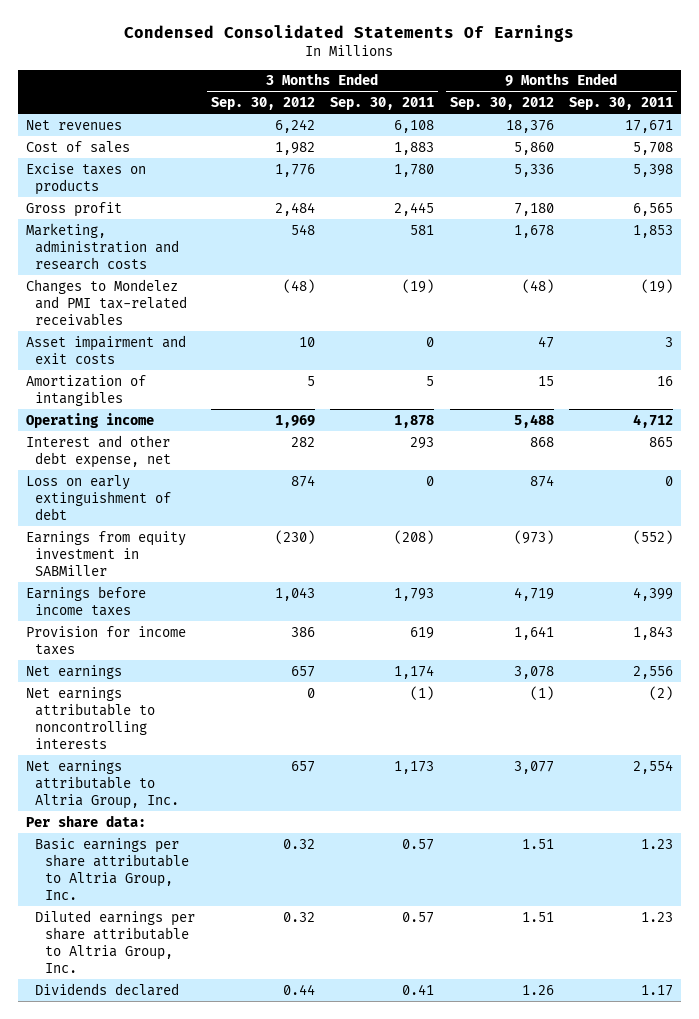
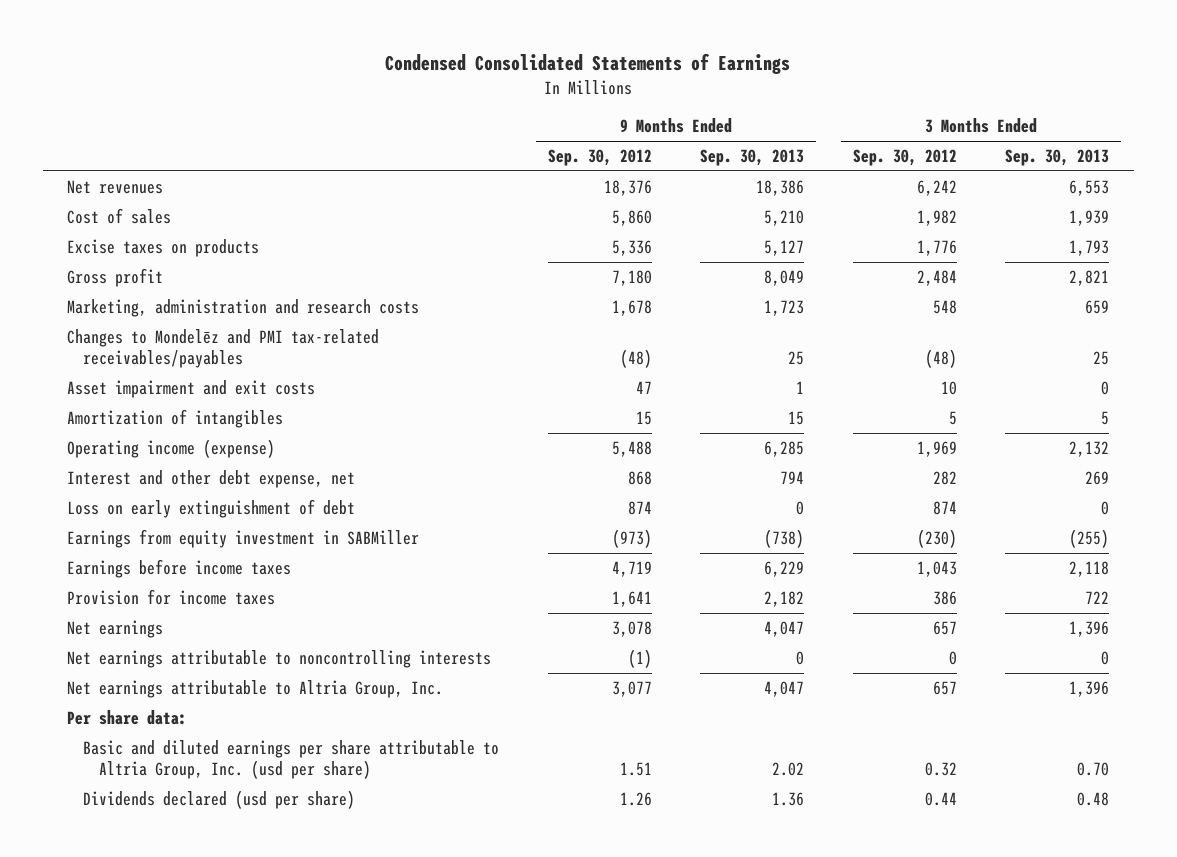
- Condensed Consolidated Statements Of Earnings
+ Condensed Consolidated Statements of Earnings
- | 3 Months Ended Sep. 30, 2012 | 3 Months Ended Sep. 30, 2011 | 9 Months Ended Sep. 30, 2012 | 9 Months Ended Sep. 30, 2011
+ | 9 Months Ended Sep. 30, 2012 | 9 Months Ended Sep. 30, 2013 | 3 Months Ended Sep. 30, 2012 | 3 Months Ended Sep. 30, 2013
- Changes to Mondelez and PMI tax-related receivables | (48) | (19) | (48) | (19)
+ Changes to Mondelēz and PMI tax-related receivables/payables | (48) | 25 | (48) | 25
- Operating income | 1,969 | 1,878 | 5,488 | 4,712
+ Operating income (expense) | 5,488 | 6,285 | 1,969 | 2,132
- Basic earnings per share attributable to Altria Group, Inc. | 0.32 | 0.57 | 1.51 | 1.23
- Diluted earnings per share attributable to Altria Group, Inc. | 0.32 | 0.57 | 1.51 | 1.23
- Dividends declared | 0.44 | 0.41 | 1.26 | 1.17
+ Basic and diluted earnings per share attributable to Altria Group, Inc. (usd per share) | 1.51 | 2.02 | 0.32 | 0.70
+ Dividends declared (usd per share) | 1.26 | 1.36 | 0.44 | 0.48

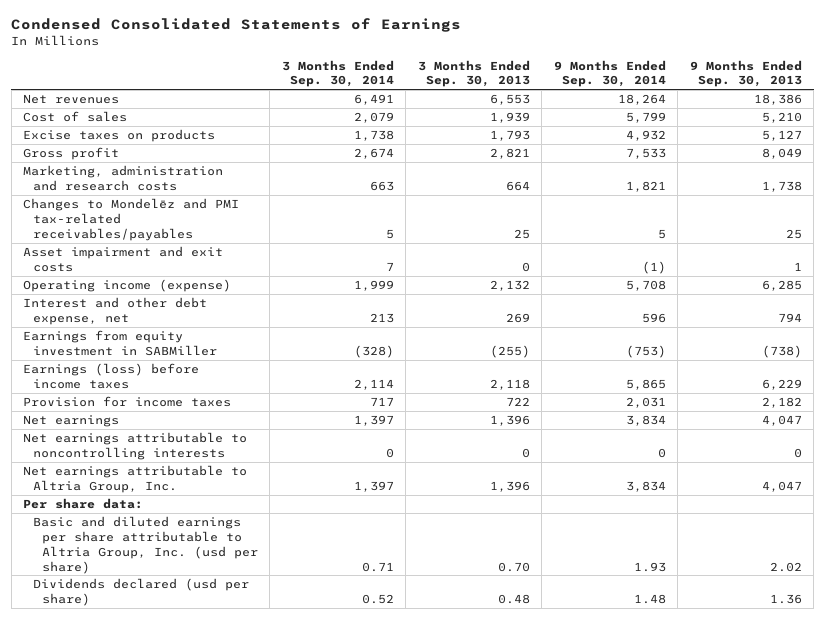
- | 9 Months Ended Sep. 30, 2012 | 9 Months Ended Sep. 30, 2013 | 3 Months Ended Sep. 30, 2012 | 3 Months Ended Sep. 30, 2013
+ | 3 Months Ended Sep. 30, 2014 | 3 Months Ended Sep. 30, 2013 | 9 Months Ended Sep. 30, 2014 | 9 Months Ended Sep. 30, 2013
- Marketing, administration and research costs | 1,678 | 1,723 | 548 | 659
+ Marketing, administration and research costs | 663 | 664 | 1,821 | 1,738
- Amortization of intangibles | 15 | 15 | 5 | 5
- Loss on early extinguishment of debt | 874 | 0 | 874 | 0
- Earnings before income taxes | 4,719 | 6,229 | 1,043 | 2,118
+ Earnings (loss) before income taxes | 2,114 | 2,118 | 5,865 | 6,229

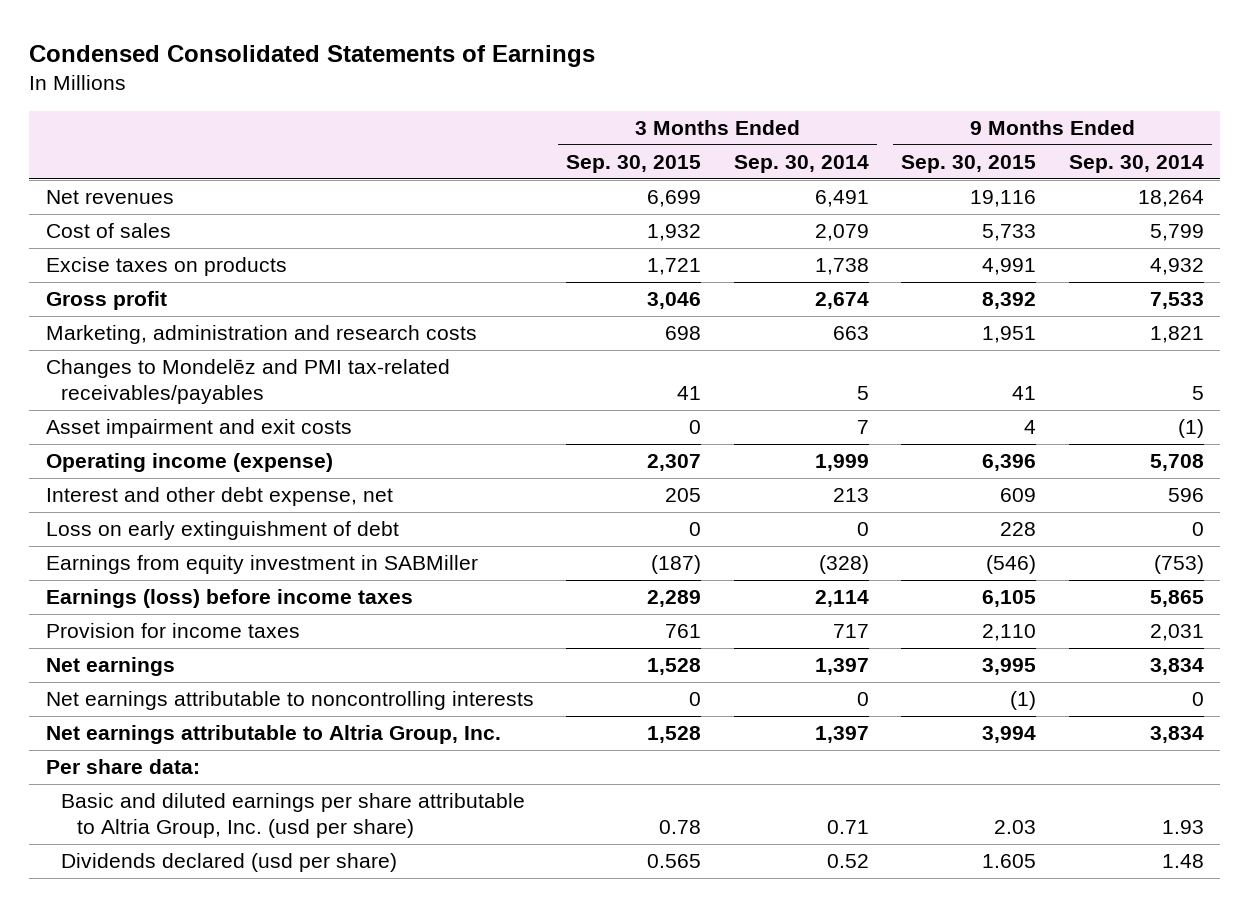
- | 3 Months Ended Sep. 30, 2014 | 3 Months Ended Sep. 30, 2013 | 9 Months Ended Sep. 30, 2014 | 9 Months Ended Sep. 30, 2013
+ | 3 Months Ended Sep. 30, 2015 | 3 Months Ended Sep. 30, 2014 | 9 Months Ended Sep. 30, 2015 | 9 Months Ended Sep. 30, 2014
+ Loss on early extinguishment of debt | 0 | 0 | 228 | 0

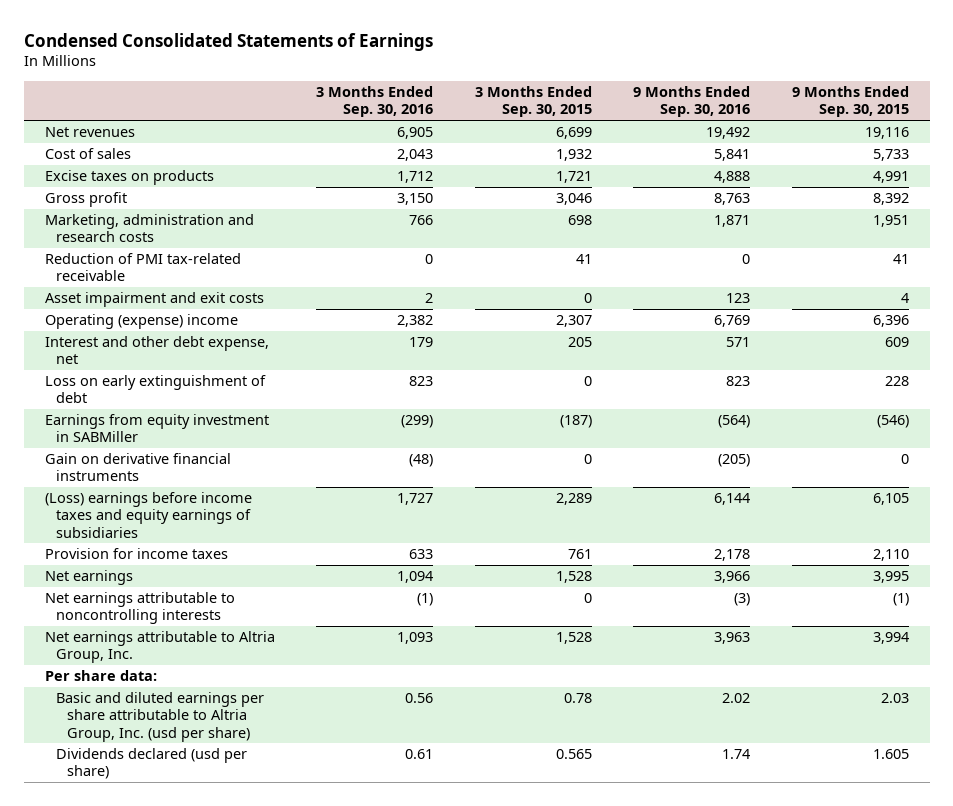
- | 3 Months Ended Sep. 30, 2015 | 3 Months Ended Sep. 30, 2014 | 9 Months Ended Sep. 30, 2015 | 9 Months Ended Sep. 30, 2014
+ | 3 Months Ended Sep. 30, 2016 | 3 Months Ended Sep. 30, 2015 | 9 Months Ended Sep. 30, 2016 | 9 Months Ended Sep. 30, 2015
- Changes to Mondelēz and PMI tax-related receivables/payables | 41 | 5 | 41 | 5
+ Reduction of PMI tax-related receivable | 0 | 41 | 0 | 41
- Operating income (expense) | 2,307 | 1,999 | 6,396 | 5,708
+ Operating (expense) income | 2,382 | 2,307 | 6,769 | 6,396
- Earnings (loss) before income taxes | 2,289 | 2,114 | 6,105 | 5,865
+ Gain on derivative financial instruments | (48) | 0 | (205) | 0
+ (Loss) earnings before income taxes and equity earnings of subsidiaries | 1,727 | 2,289 | 6,144 | 6,105

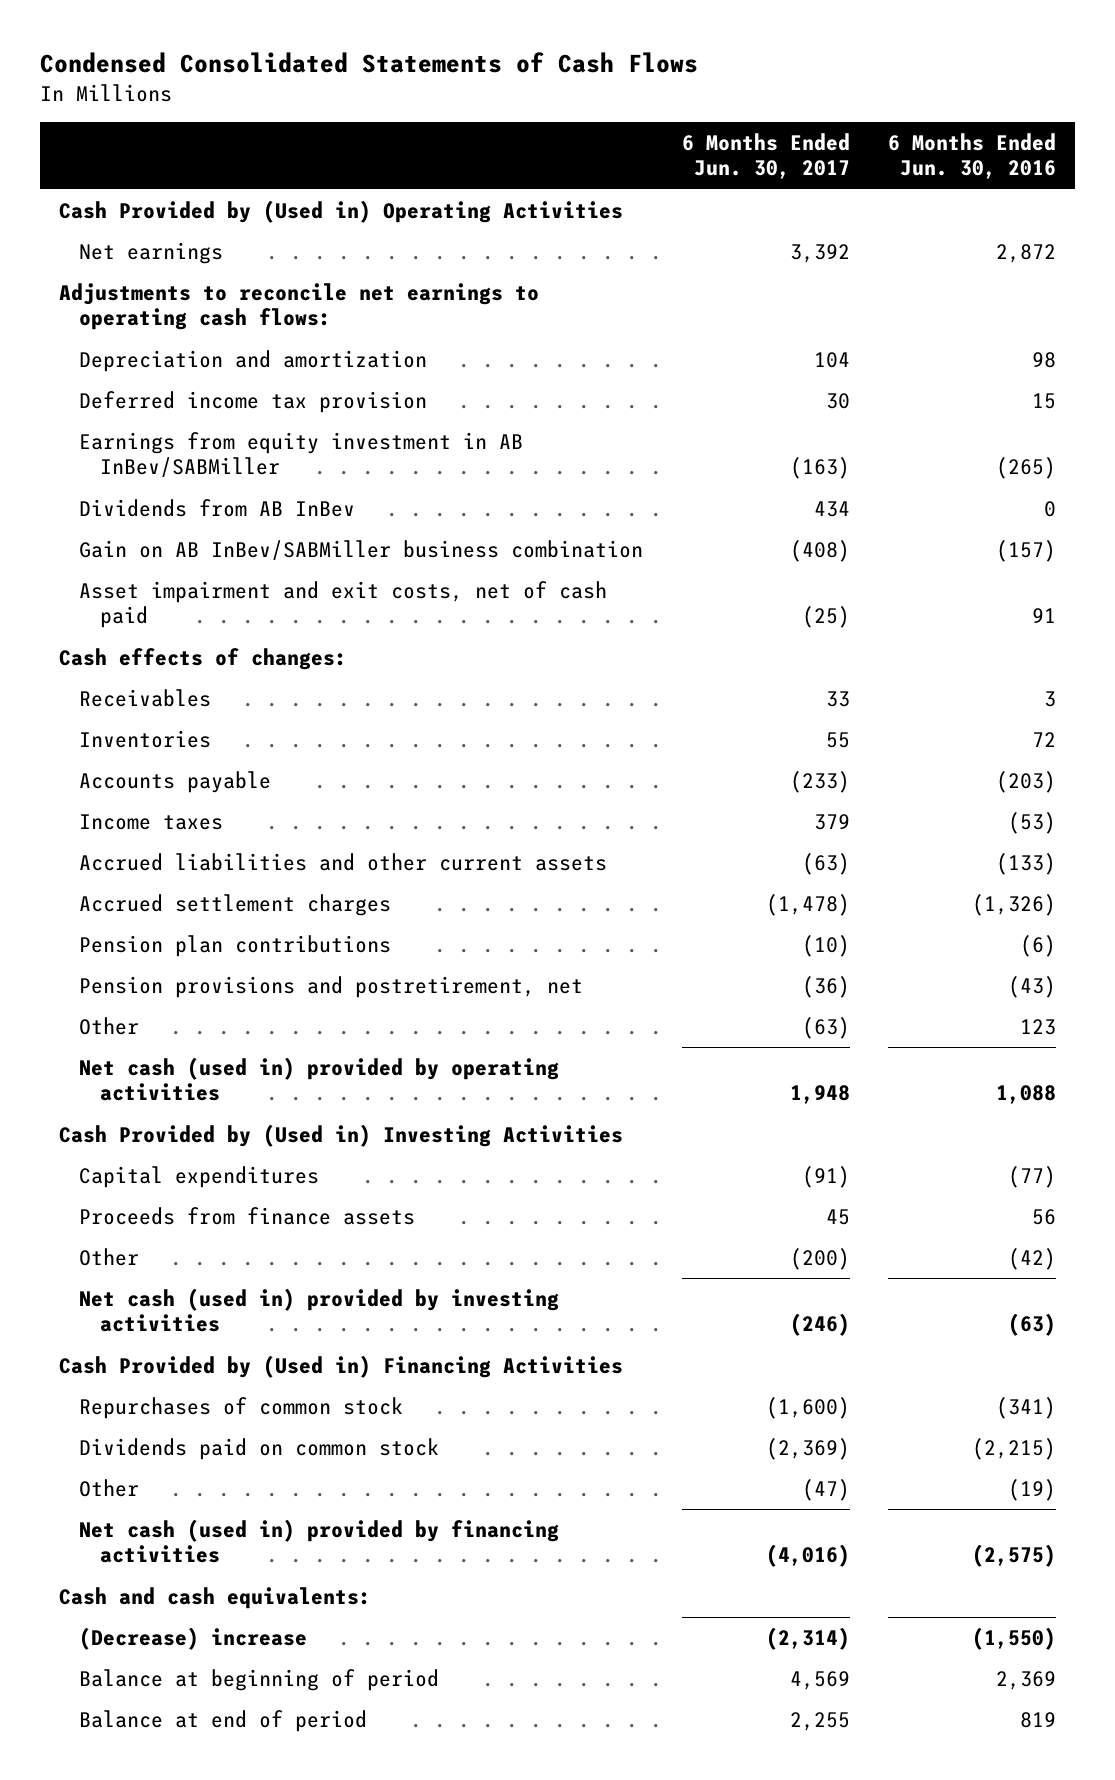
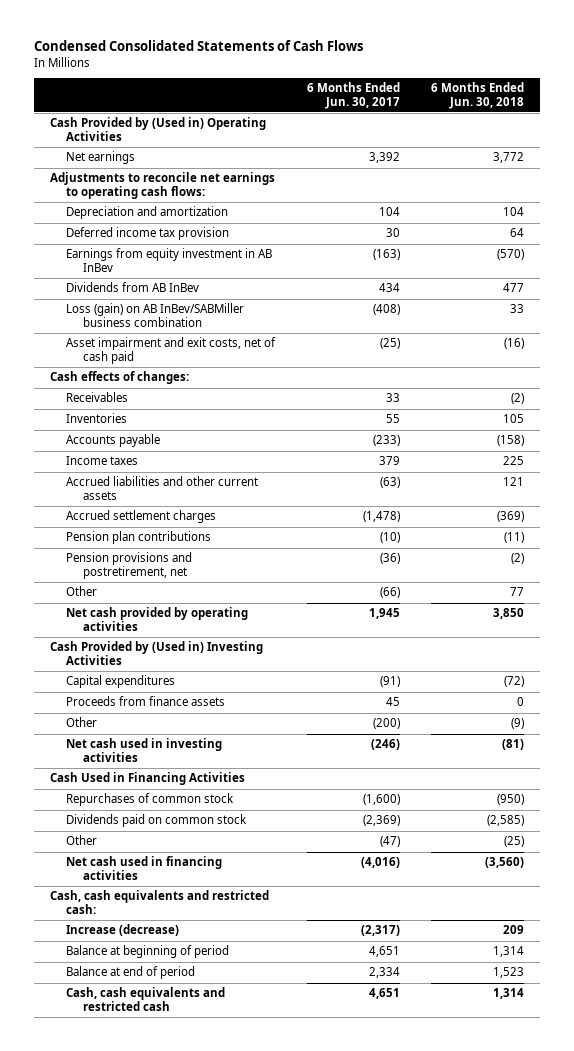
- | 6 Months Ended Jun. 30, 2017 | 6 Months Ended Jun. 30, 2016
+ | 6 Months Ended Jun. 30, 2017 | 6 Months Ended Jun. 30, 2018
- Earnings from equity investment in AB InBev/SABMiller | (163) | (265)
+ Earnings from equity investment in AB InBev | (163) | (570)
- Gain on AB InBev/SABMiller business combination | (408) | (157)
+ Loss (gain) on AB InBev/SABMiller business combination | (408) | 33
- Other | (63) | 123
- Net cash (used in) provided by operating activities | 1,948 | 1,088
+ Other | (66) | 77
+ Net cash provided by operating activities | 1,945 | 3,850
- Net cash (used in) provided by investing activities | (246) | (63)
- Cash Provided by (Used in) Financing Activities
+ Net cash used in investing activities | (246) | (81)
+ Cash Used in Financing Activities
- Net cash (used in) provided by financing activities | (4,016) | (2,575)
- Cash and cash equivalents:
- (Decrease) increase | (2,314) | (1,550)
- Balance at beginning of period | 4,569 | 2,369
- Balance at end of period | 2,255 | 819
+ Net cash used in financing activities | (4,016) | (3,560)
+ Cash, cash equivalents and restricted cash:
+ Increase (decrease) | (2,317) | 209
+ Balance at beginning of period | 4,651 | 1,314
+ Balance at end of period | 2,334 | 1,523
+ Cash, cash equivalents and restricted cash | 4,651 | 1,314

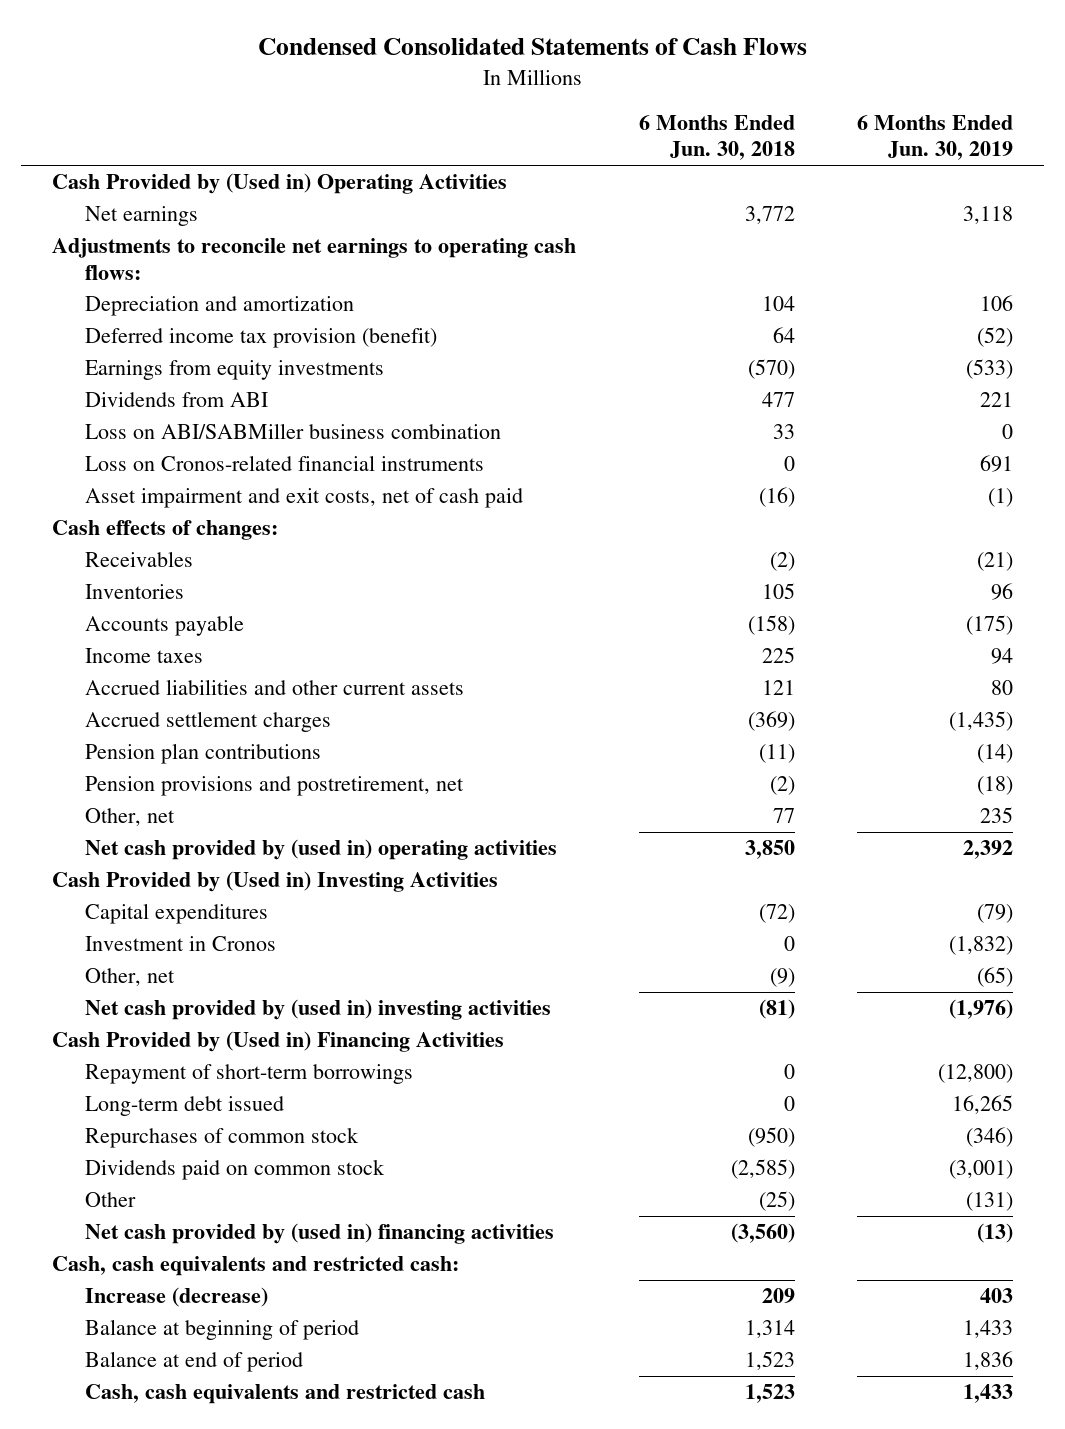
- | 6 Months Ended Jun. 30, 2017 | 6 Months Ended Jun. 30, 2018
+ | 6 Months Ended Jun. 30, 2018 | 6 Months Ended Jun. 30, 2019
- Deferred income tax provision | 30 | 64
- Earnings from equity investment in AB InBev | (163) | (570)
- Dividends from AB InBev | 434 | 477
- Loss (gain) on AB InBev/SABMiller business combination | (408) | 33
+ Deferred income tax provision (benefit) | 64 | (52)
+ Earnings from equity investments | (570) | (533)
+ Dividends from ABI | 477 | 221
+ Loss on ABI/SABMiller business combination | 33 | 0
+ Loss on Cronos-related financial instruments | 0 | 691
- Other | (66) | 77
- Net cash provided by operating activities | 1,945 | 3,850
+ Other, net | 77 | 235
+ Net cash provided by (used in) operating activities | 3,850 | 2,392
- Proceeds from finance assets | 45 | 0
- Other | (200) | (9)
- Net cash used in investing activities | (246) | (81)
- Cash Used in Financing Activities
+ Investment in Cronos | 0 | (1,832)
+ Other, net | (9) | (65)
+ Net cash provided by (used in) investing activities | (81) | (1,976)
+ Cash Provided by (Used in) Financing Activities
+ Repayment of short-term borrowings | 0 | (12,800)
+ Long-term debt issued | 0 | 16,265
- Net cash used in financing activities | (4,016) | (3,560)
+ Net cash provided by (used in) financing activities | (3,560) | (13)
- Cash, cash equivalents and restricted cash | 4,651 | 1,314
+ Cash, cash equivalents and restricted cash | 1,523 | 1,433

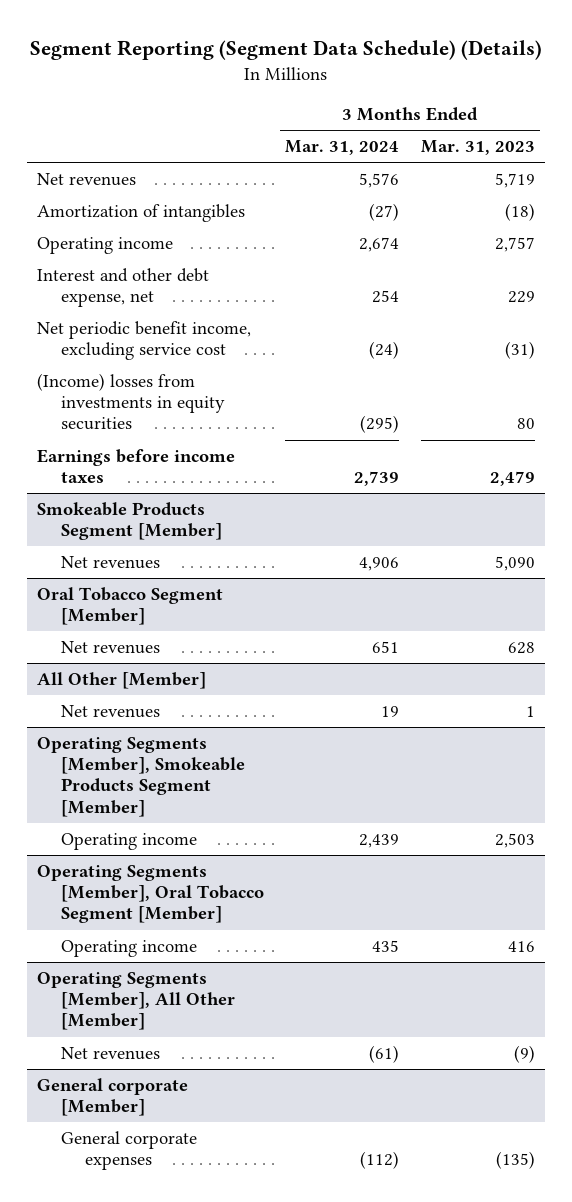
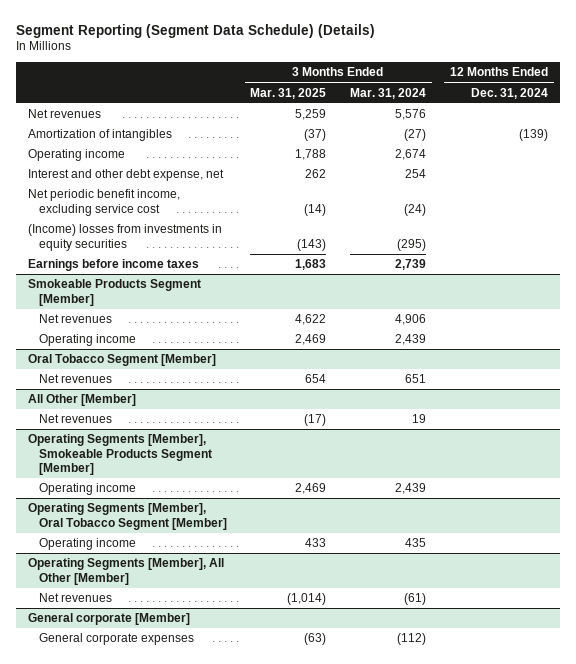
- | 3 Months Ended Mar. 31, 2024 | 3 Months Ended Mar. 31, 2023
+ | 3 Months Ended Mar. 31, 2025 | 3 Months Ended Mar. 31, 2024 | 12 Months Ended Dec. 31, 2024
@ Smokeable Products Segment [Member]
+ Operating income | 2,469 | 2,439 |

